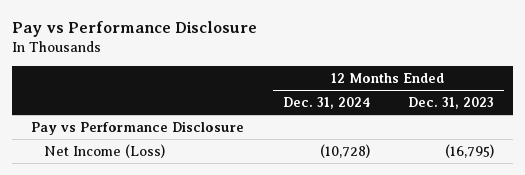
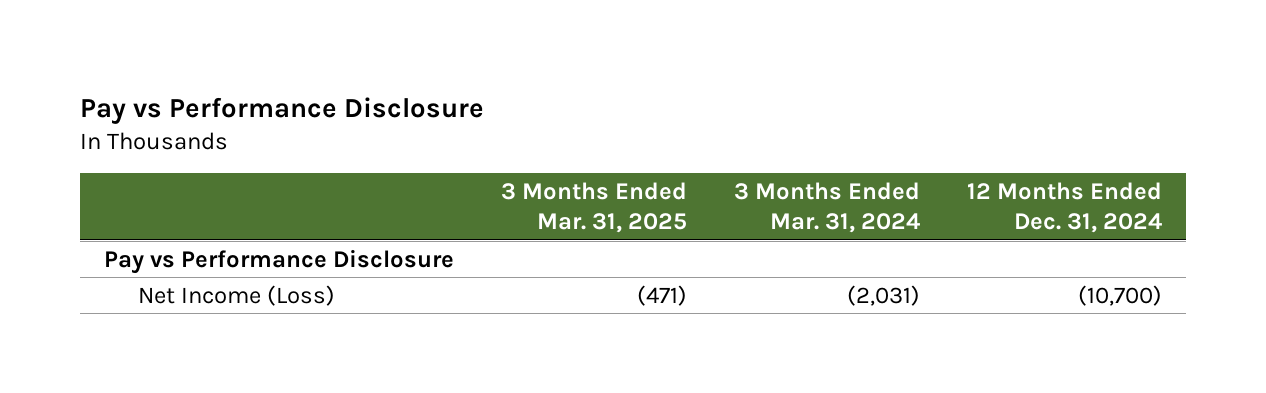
- | 12 Months Ended Dec. 31, 2024 | 12 Months Ended Dec. 31, 2023
+ | 3 Months Ended Mar. 31, 2025 | 3 Months Ended Mar. 31, 2024 | 12 Months Ended Dec. 31, 2024
- Net Income (Loss) | (10,728) | (16,795)
+ Net Income (Loss) | (471) | (2,031) | (10,700)

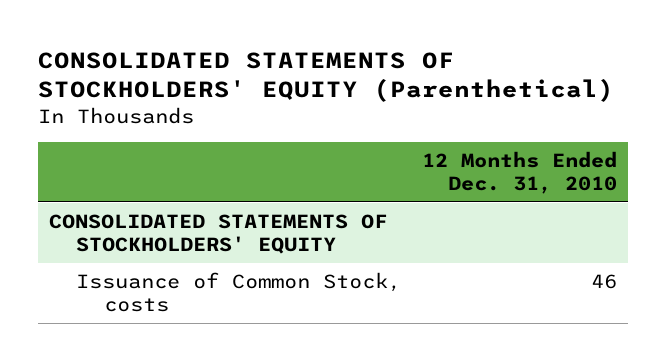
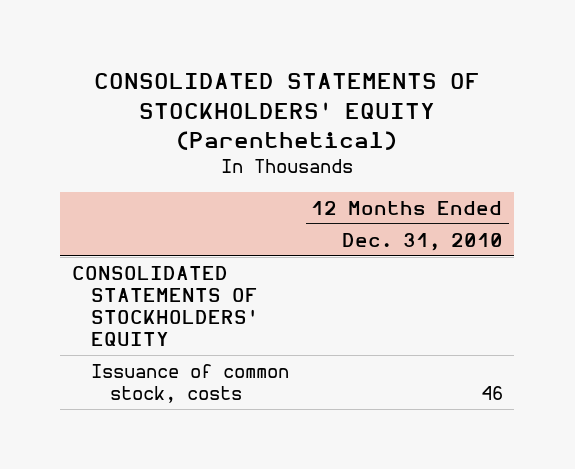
- Issuance of Common Stock, costs | 46
+ Issuance of common stock, costs | 46

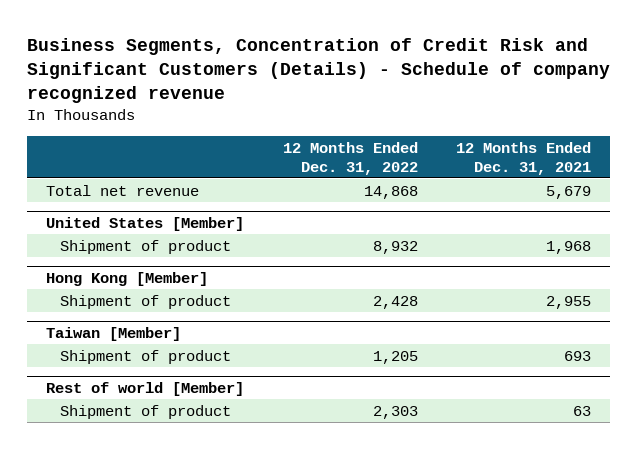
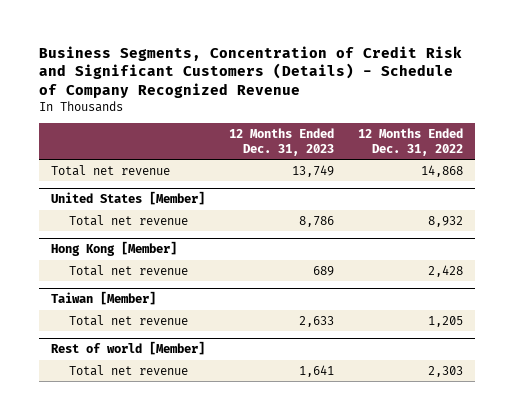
- Business Segments, Concentration of Credit Risk and Significant Customers (Details) - Schedule of company recognized revenue
+ Business Segments, Concentration of Credit Risk and Significant Customers (Details) - Schedule of Company Recognized Revenue
- | 12 Months Ended Dec. 31, 2022 | 12 Months Ended Dec. 31, 2021
+ | 12 Months Ended Dec. 31, 2023 | 12 Months Ended Dec. 31, 2022
@ United States [Member]
- Shipment of product | 8,932 | 1,968
+ Total net revenue | 8,786 | 8,932
@ Hong Kong [Member]
- Shipment of product | 2,428 | 2,955
+ Total net revenue | 689 | 2,428
@ Taiwan [Member]
- Shipment of product | 1,205 | 693
+ Total net revenue | 2,633 | 1,205
@ Rest of world [Member]
- Shipment of product | 2,303 | 63
+ Total net revenue | 1,641 | 2,303

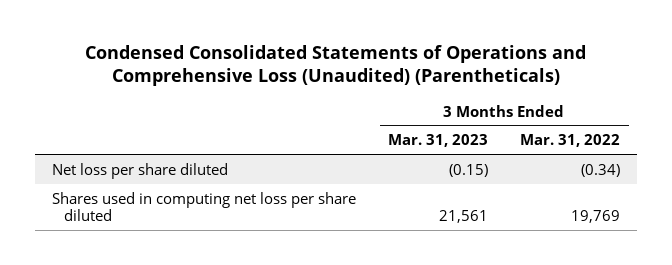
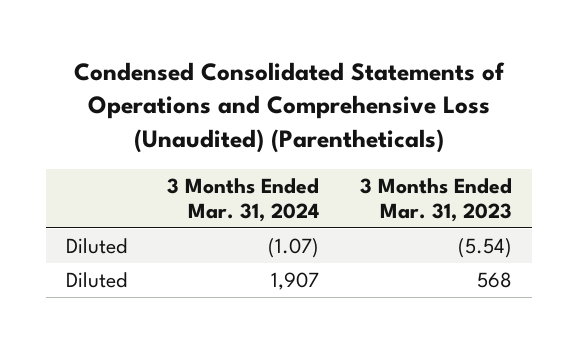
- | 3 Months Ended Mar. 31, 2023 | 3 Months Ended Mar. 31, 2022
+ | 3 Months Ended Mar. 31, 2024 | 3 Months Ended Mar. 31, 2023
- Net loss per share diluted | (0.15) | (0.34)
- Shares used in computing net loss per share diluted | 21,561 | 19,769
+ Diluted | (1.07) | (5.54)
+ Diluted | 1,907 | 568

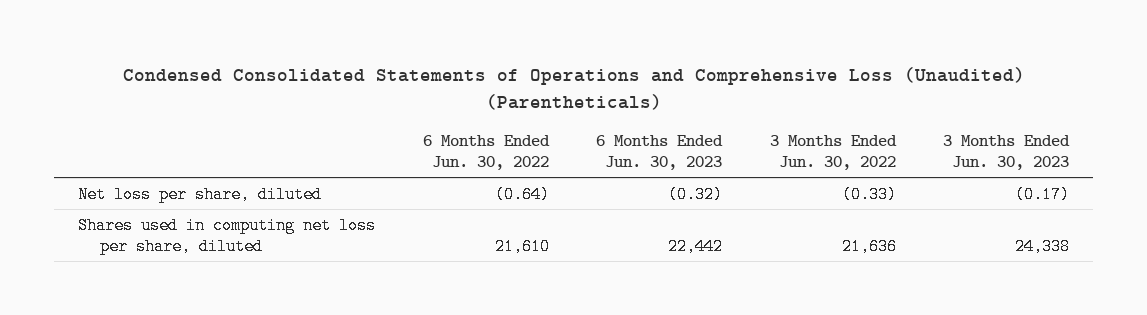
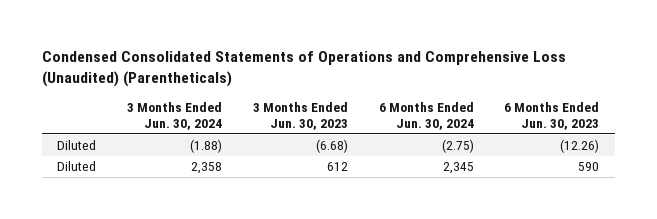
- | 6 Months Ended Jun. 30, 2022 | 6 Months Ended Jun. 30, 2023 | 3 Months Ended Jun. 30, 2022 | 3 Months Ended Jun. 30, 2023
+ | 3 Months Ended Jun. 30, 2024 | 3 Months Ended Jun. 30, 2023 | 6 Months Ended Jun. 30, 2024 | 6 Months Ended Jun. 30, 2023
- Net loss per share, diluted | (0.64) | (0.32) | (0.33) | (0.17)
- Shares used in computing net loss per share, diluted | 21,610 | 22,442 | 21,636 | 24,338
+ Diluted | (1.88) | (6.68) | (2.75) | (12.26)
+ Diluted | 2,358 | 612 | 2,345 | 590

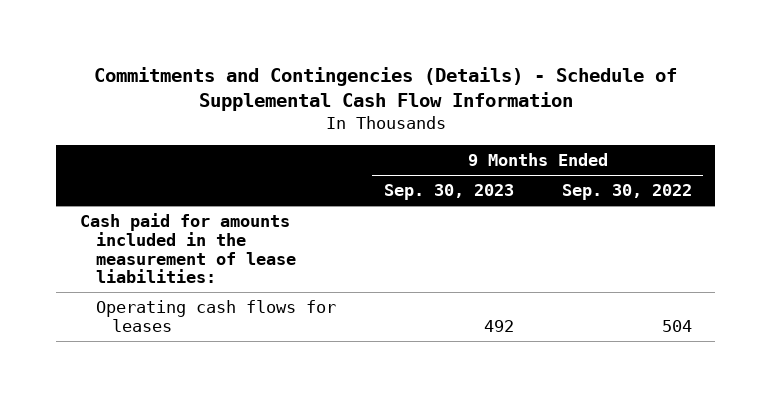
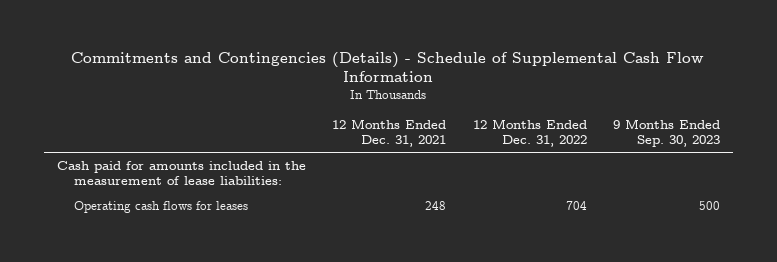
- | 9 Months Ended Sep. 30, 2023 | 9 Months Ended Sep. 30, 2022
+ | 12 Months Ended Dec. 31, 2021 | 12 Months Ended Dec. 31, 2022 | 9 Months Ended Sep. 30, 2023
- Operating cash flows for leases | 492 | 504
+ Operating cash flows for leases | 248 | 704 | 500

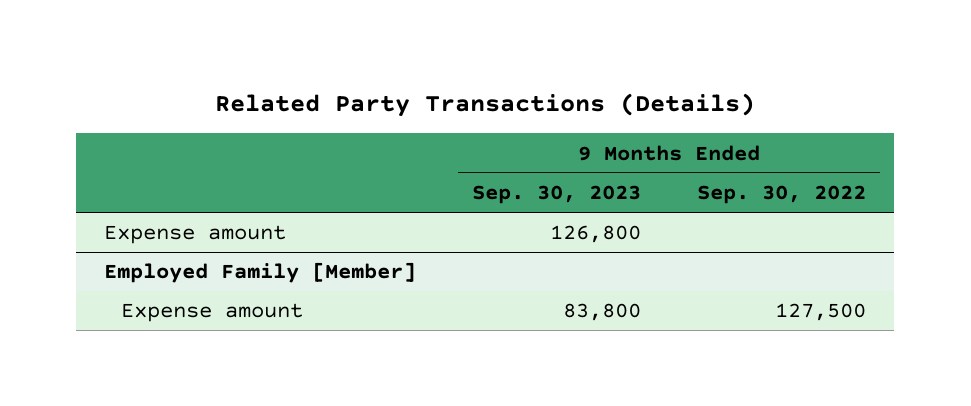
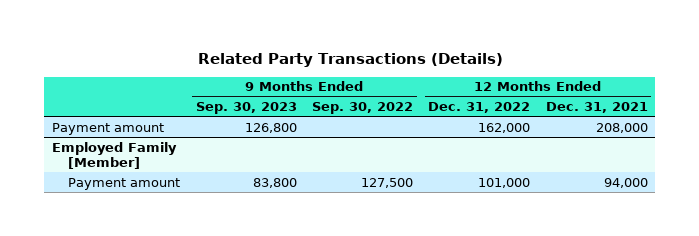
- | 9 Months Ended Sep. 30, 2023 | 9 Months Ended Sep. 30, 2022
+ | 9 Months Ended Sep. 30, 2023 | 9 Months Ended Sep. 30, 2022 | 12 Months Ended Dec. 31, 2022 | 12 Months Ended Dec. 31, 2021
- Expense amount | 126,800 |
+ Payment amount | 126,800 | | 162,000 | 208,000
@ Employed Family [Member]
- Expense amount | 83,800 | 127,500
+ Payment amount | 83,800 | 127,500 | 101,000 | 94,000

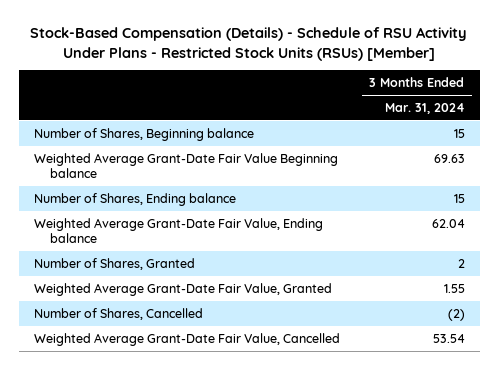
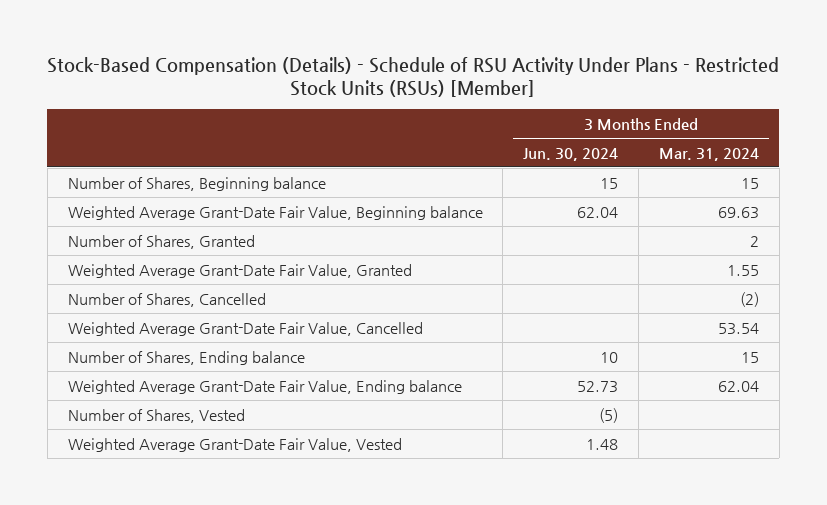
- | 3 Months Ended Mar. 31, 2024
+ | 3 Months Ended Jun. 30, 2024 | 3 Months Ended Mar. 31, 2024
- Weighted Average Grant-Date Fair Value Beginning balance | 69.63
+ Weighted Average Grant-Date Fair Value, Beginning balance | 62.04 | 69.63
moved down: Number of Shares, Ending balance | 10 | 15
moved down: Weighted Average Grant-Date Fair Value, Ending balance | 52.73 | 62.04
+ Number of Shares, Vested | (5) |
+ Weighted Average Grant-Date Fair Value, Vested | 1.48 |

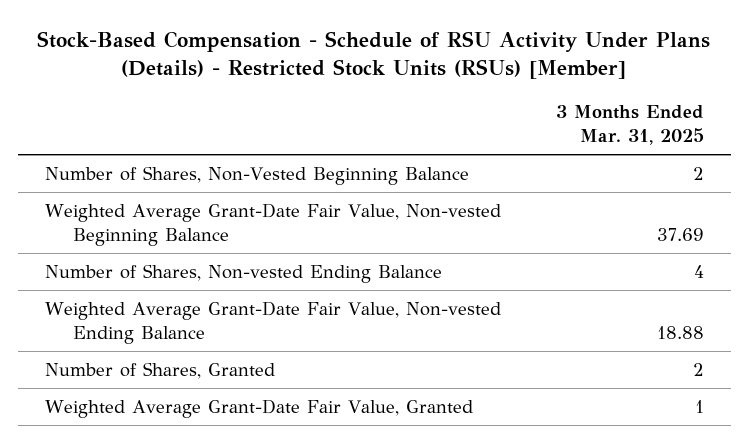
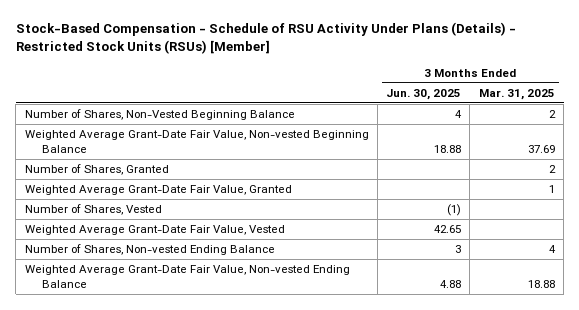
- | 3 Months Ended Mar. 31, 2025
+ | 3 Months Ended Jun. 30, 2025 | 3 Months Ended Mar. 31, 2025
+ Number of Shares, Vested | (1) |
+ Weighted Average Grant-Date Fair Value, Vested | 42.65 |
moved down: Number of Shares, Non-vested Ending Balance | 3 | 4
moved down: Weighted Average Grant-Date Fair Value, Non-vested Ending Balance | 4.88 | 18.88

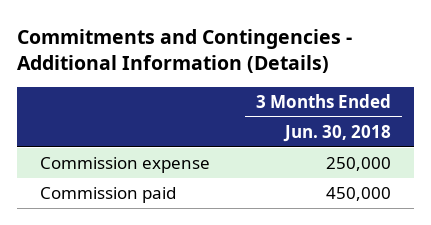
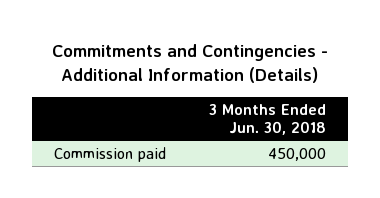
- Commission expense | 250,000

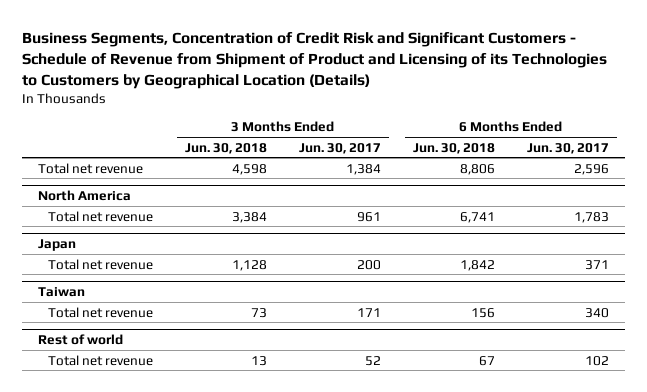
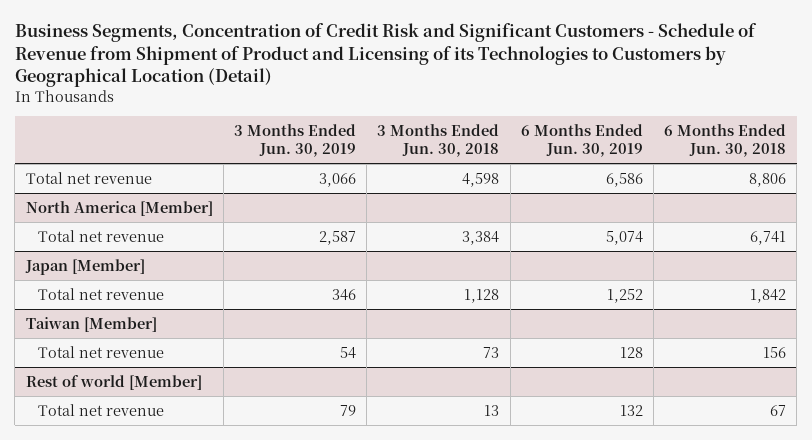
- Business Segments, Concentration of Credit Risk and Significant Customers - Schedule of Revenue from Shipment of Product and Licensing of its Technologies to Customers by Geographical Location (Details)
+ Business Segments, Concentration of Credit Risk and Significant Customers - Schedule of Revenue from Shipment of Product and Licensing of its Technologies to Customers by Geographical Location (Detail)
- | 3 Months Ended Jun. 30, 2018 | 3 Months Ended Jun. 30, 2017 | 6 Months Ended Jun. 30, 2018 | 6 Months Ended Jun. 30, 2017
+ | 3 Months Ended Jun. 30, 2019 | 3 Months Ended Jun. 30, 2018 | 6 Months Ended Jun. 30, 2019 | 6 Months Ended Jun. 30, 2018
- North America
+ North America [Member]
- Japan
+ Japan [Member]
- Taiwan
+ Taiwan [Member]
- Rest of world
+ Rest of world [Member]

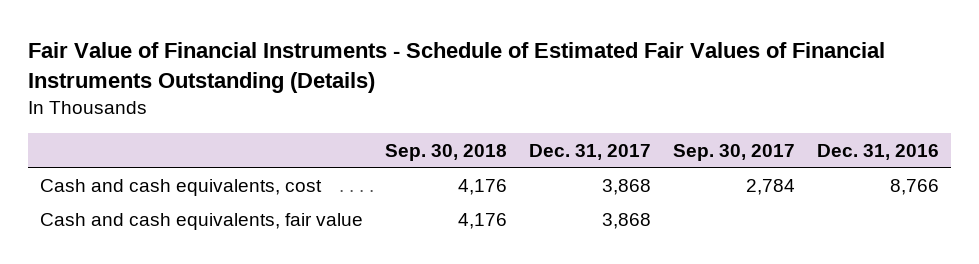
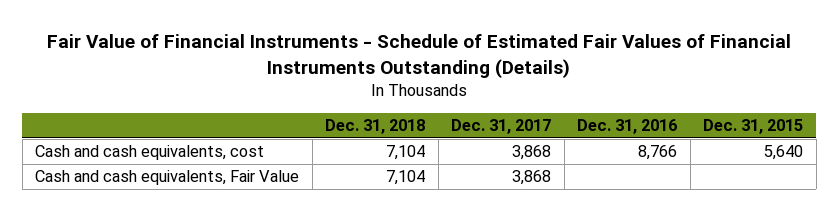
- | Sep. 30, 2018 | Dec. 31, 2017 | Sep. 30, 2017 | Dec. 31, 2016
+ | Dec. 31, 2018 | Dec. 31, 2017 | Dec. 31, 2016 | Dec. 31, 2015
- Cash and cash equivalents, fair value | 4,176 | 3,868 | |
+ Cash and cash equivalents, Fair Value | 7,104 | 3,868 | |

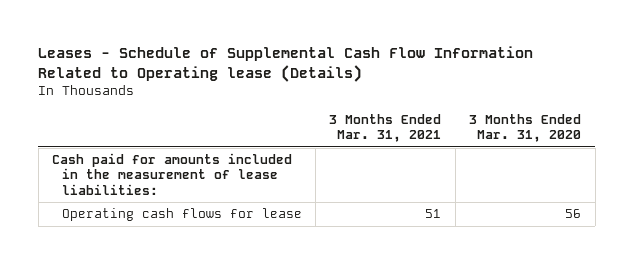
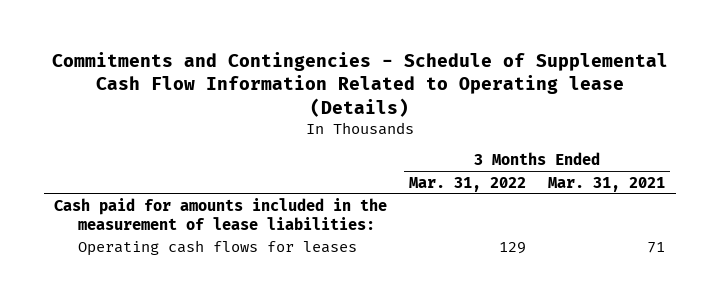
- Leases - Schedule of Supplemental Cash Flow Information Related to Operating lease (Details)
+ Commitments and Contingencies - Schedule of Supplemental Cash Flow Information Related to Operating lease (Details)
- | 3 Months Ended Mar. 31, 2021 | 3 Months Ended Mar. 31, 2020
+ | 3 Months Ended Mar. 31, 2022 | 3 Months Ended Mar. 31, 2021
- Operating cash flows for lease | 51 | 56
+ Operating cash flows for leases | 129 | 71

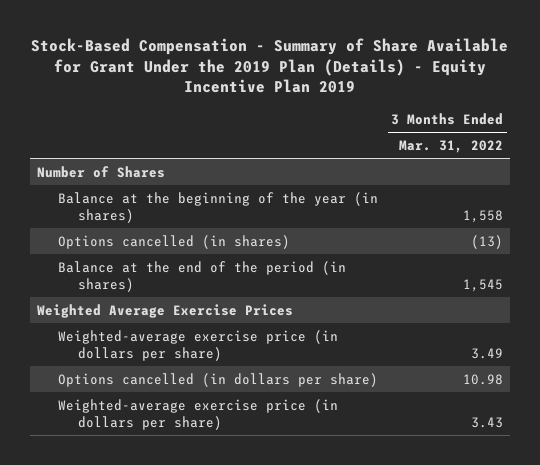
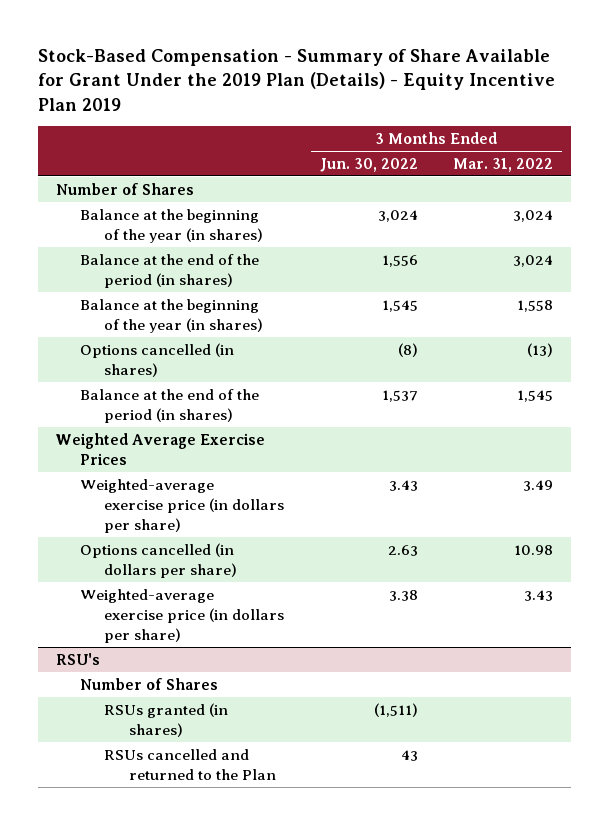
- | 3 Months Ended Mar. 31, 2022
+ | 3 Months Ended Jun. 30, 2022 | 3 Months Ended Mar. 31, 2022
+ Balance at the beginning of the year (in shares) | 3,024 | 3,024
+ Balance at the end of the period (in shares) | 1,556 | 3,024
+ RSU's
+ Number of Shares
+ RSUs granted (in shares) | (1,511) |
+ RSUs cancelled and returned to the Plan | 43 |

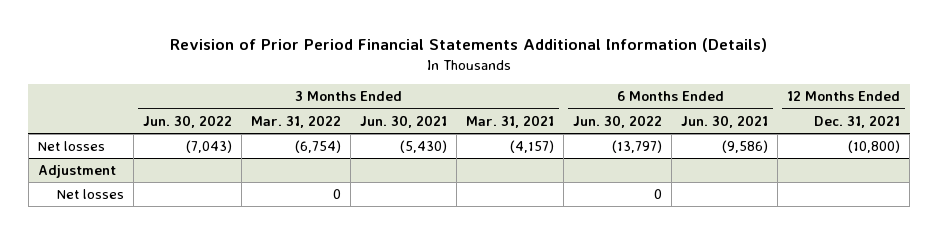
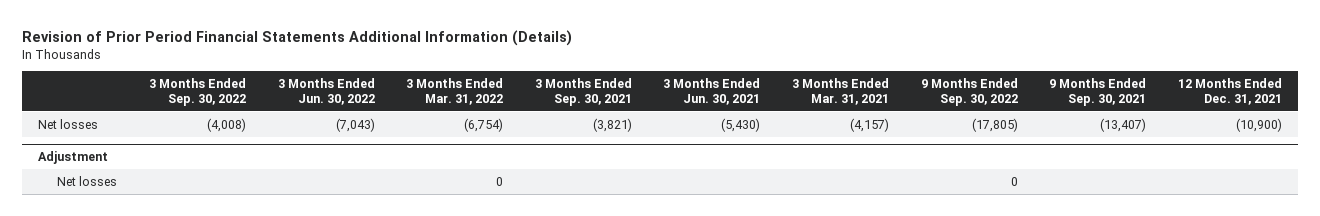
- | 3 Months Ended Jun. 30, 2022 | 3 Months Ended Mar. 31, 2022 | 3 Months Ended Jun. 30, 2021 | 3 Months Ended Mar. 31, 2021 | 6 Months Ended Jun. 30, 2022 | 6 Months Ended Jun. 30, 2021 | 12 Months Ended Dec. 31, 2021
+ | 3 Months Ended Sep. 30, 2022 | 3 Months Ended Jun. 30, 2022 | 3 Months Ended Mar. 31, 2022 | 3 Months Ended Sep. 30, 2021 | 3 Months Ended Jun. 30, 2021 | 3 Months Ended Mar. 31, 2021 | 9 Months Ended Sep. 30, 2022 | 9 Months Ended Sep. 30, 2021 | 12 Months Ended Dec. 31, 2021
- Net losses | (7,043) | (6,754) | (5,430) | (4,157) | (13,797) | (9,586) | (10,800)
+ Net losses | (4,008) | (7,043) | (6,754) | (3,821) | (5,430) | (4,157) | (17,805) | (13,407) | (10,900)

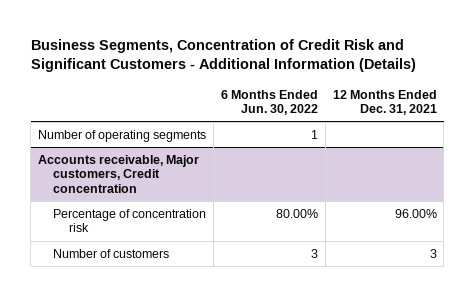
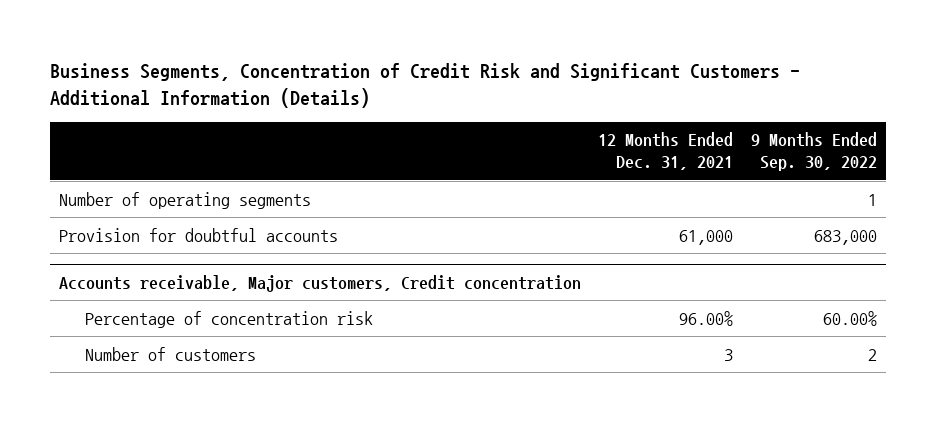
- | 6 Months Ended Jun. 30, 2022 | 12 Months Ended Dec. 31, 2021
+ | 12 Months Ended Dec. 31, 2021 | 9 Months Ended Sep. 30, 2022
+ Provision for doubtful accounts | 61,000 | 683,000

